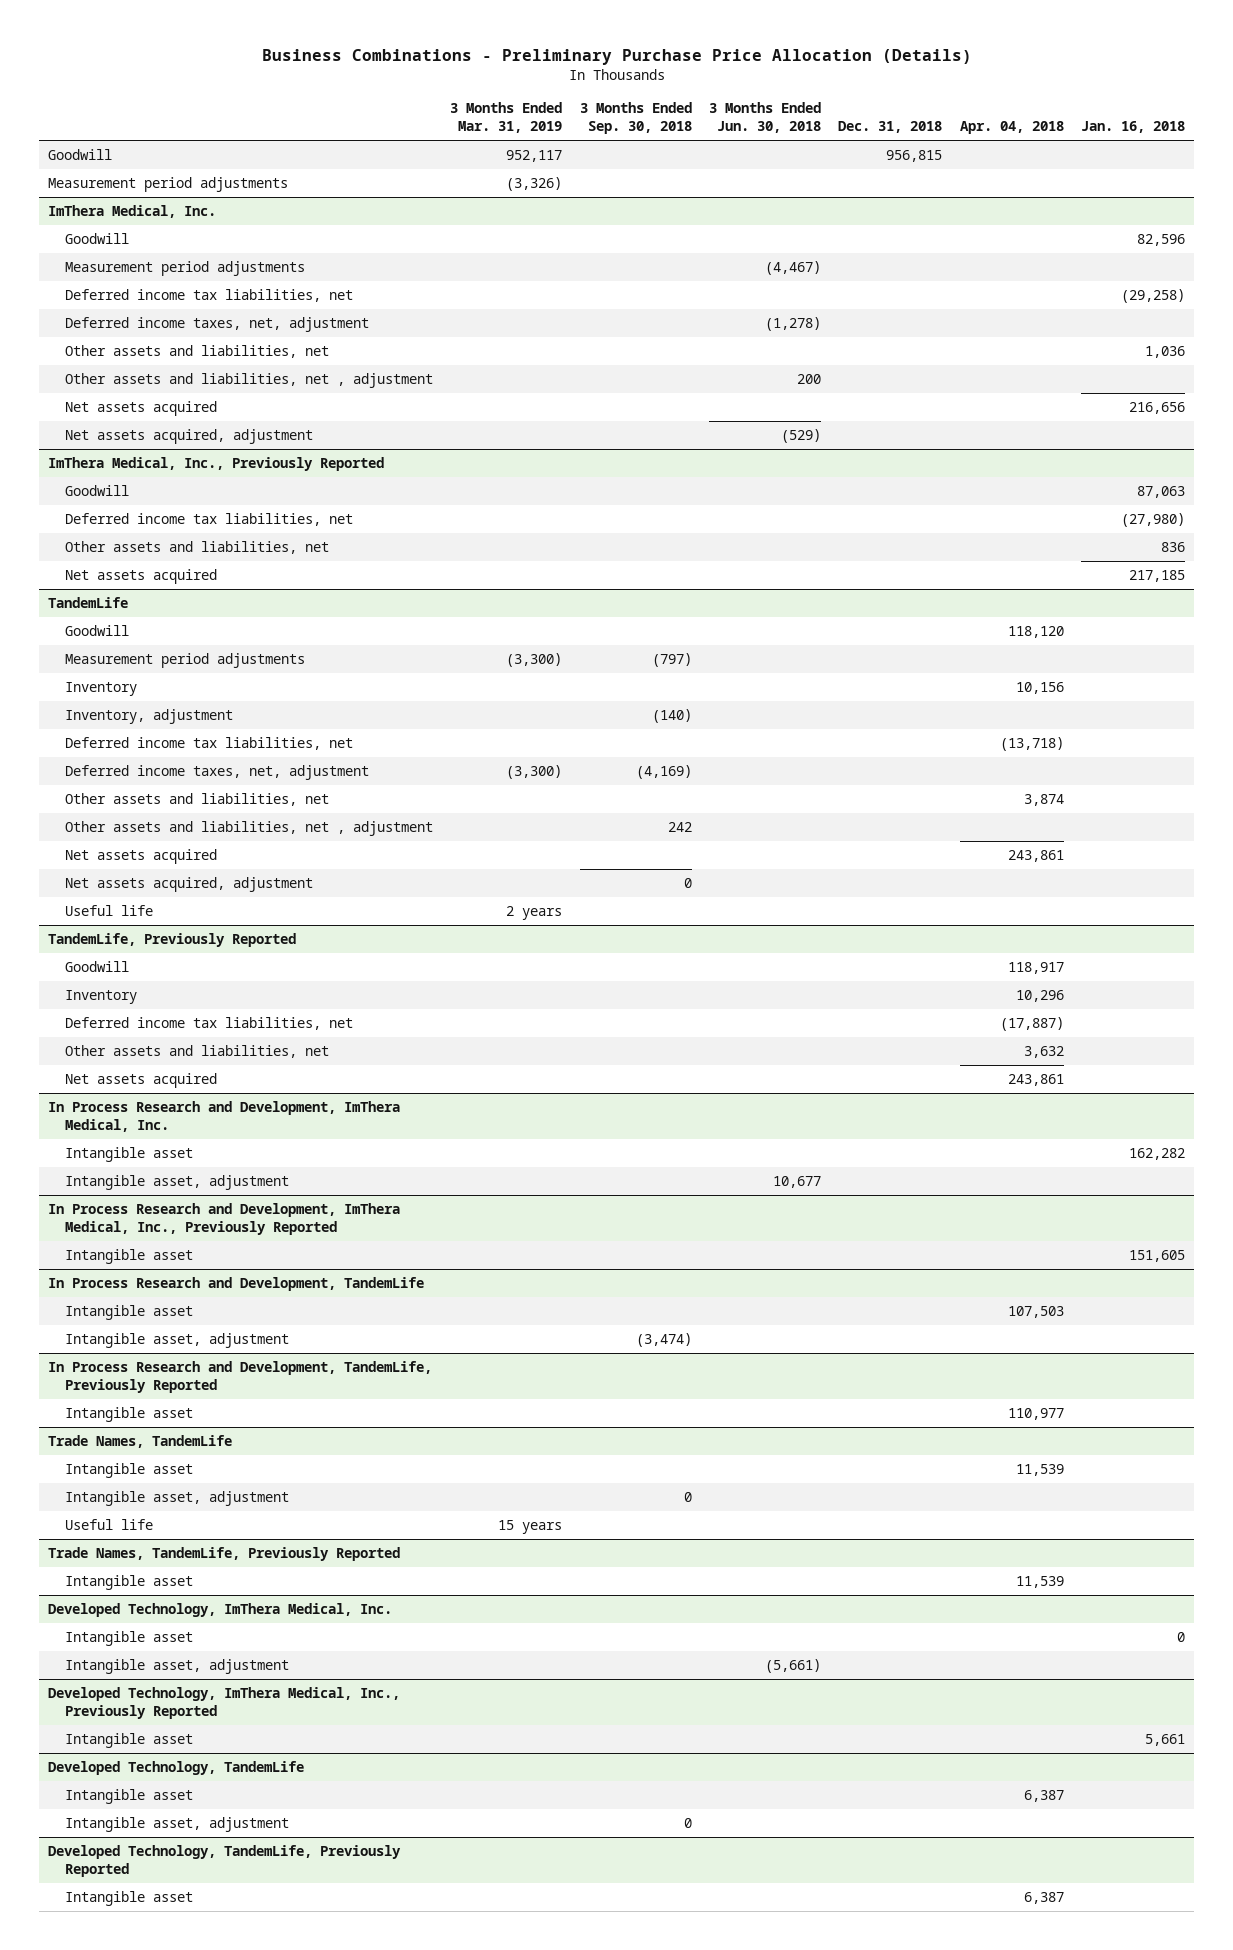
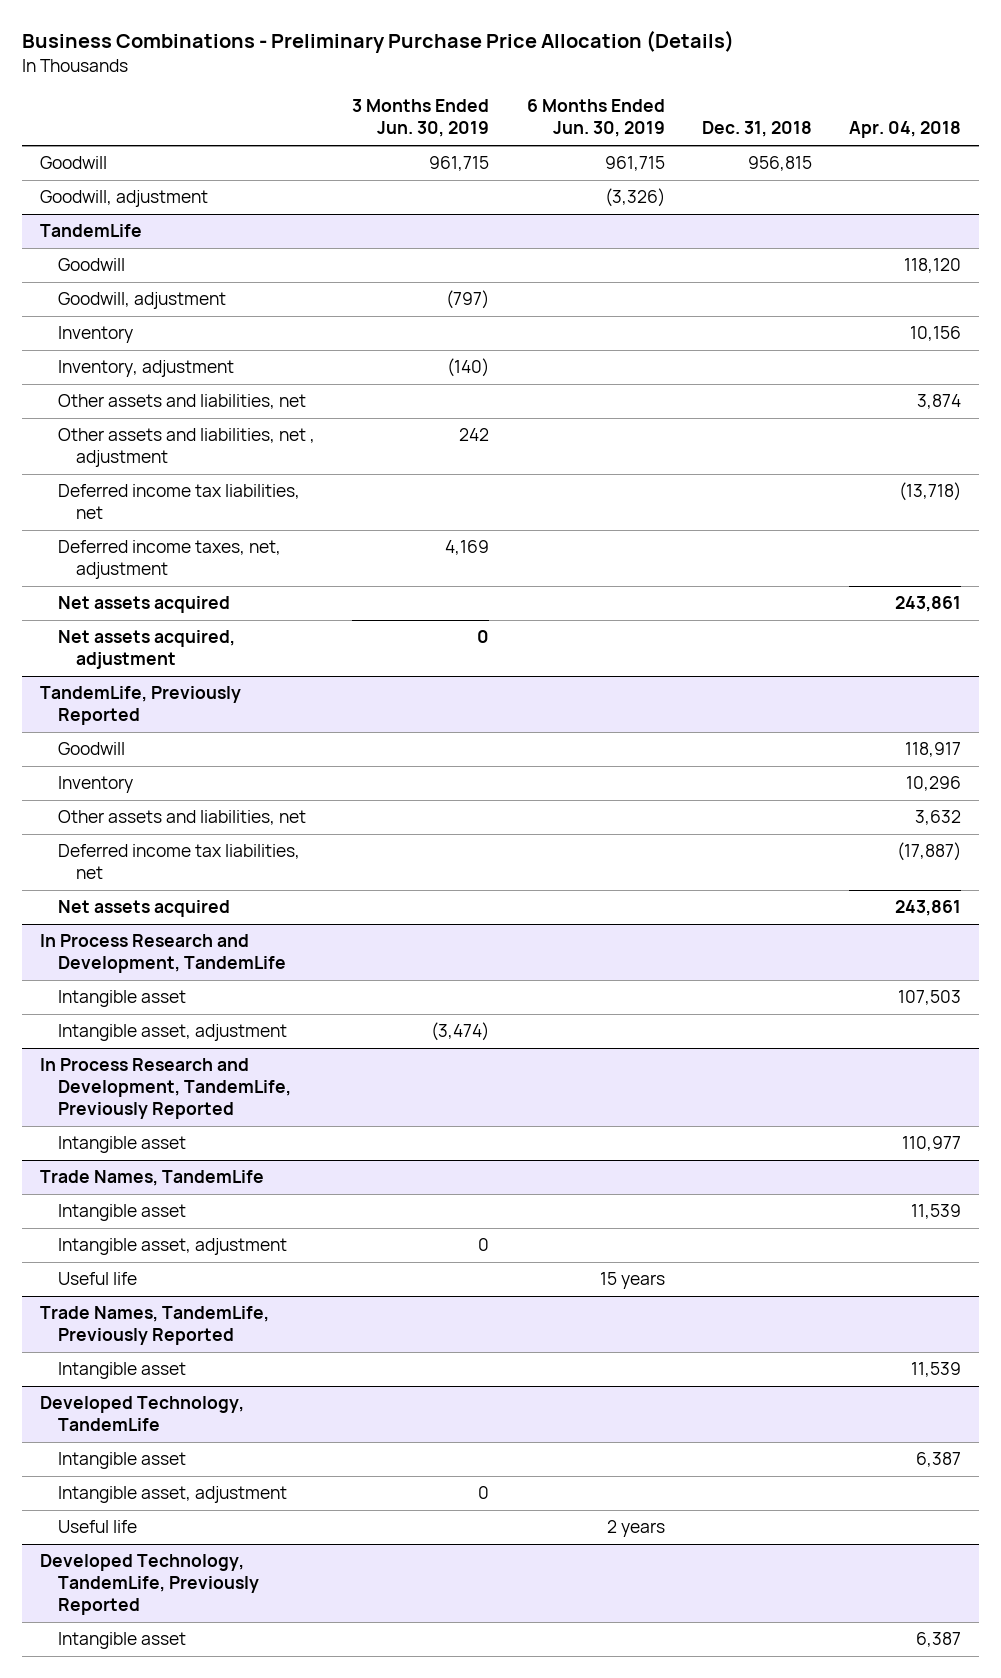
- | 3 Months Ended Mar. 31, 2019 | 3 Months Ended Sep. 30, 2018 | 3 Months Ended Jun. 30, 2018 | Dec. 31, 2018 | Apr. 04, 2018 | Jan. 16, 2018
+ | 3 Months Ended Jun. 30, 2019 | 6 Months Ended Jun. 30, 2019 | Dec. 31, 2018 | Apr. 04, 2018
- Measurement period adjustments | (3,326) | | | | |
- ImThera Medical, Inc.
- Goodwill | | | | | | 82,596
- Measurement period adjustments | | | (4,467) | | |
- Deferred income tax liabilities, net | | | | | | (29,258)
- Deferred income taxes, net, adjustment | | | (1,278) | | |
- Other assets and liabilities, net | | | | | | 1,036
- Other assets and liabilities, net , adjustment | | | 200 | | |
- Net assets acquired | | | | | | 216,656
- Net assets acquired, adjustment | | | (529) | | |
- ImThera Medical, Inc., Previously Reported
- Goodwill | | | | | | 87,063
- Deferred income tax liabilities, net | | | | | | (27,980)
- Other assets and liabilities, net | | | | | | 836
- Net assets acquired | | | | | | 217,185
+ Goodwill, adjustment | | (3,326) | |
@ TandemLife
- Measurement period adjustments | (3,300) | (797) | | | |
+ Goodwill, adjustment | (797) | | |
moved down: Deferred income tax liabilities, net | | | | (13,718)
moved down: Deferred income taxes, net, adjustment | 4,169 | | |
- Useful life | 2 years | | | | |
@ TandemLife, Previously Reported
moved down: Deferred income tax liabilities, net | | | | (17,887)
- In Process Research and Development, ImThera Medical, Inc.
- Intangible asset | | | | | | 162,282
- Intangible asset, adjustment | | | 10,677 | | |
- In Process Research and Development, ImThera Medical, Inc., Previously Reported
- Intangible asset | | | | | | 151,605
- Developed Technology, ImThera Medical, Inc.
- Intangible asset | | | | | | 0
- Intangible asset, adjustment | | | (5,661) | | |
- Developed Technology, ImThera Medical, Inc., Previously Reported
- Intangible asset | | | | | | 5,661
@ Developed Technology, TandemLife
+ Useful life | | 2 years | |

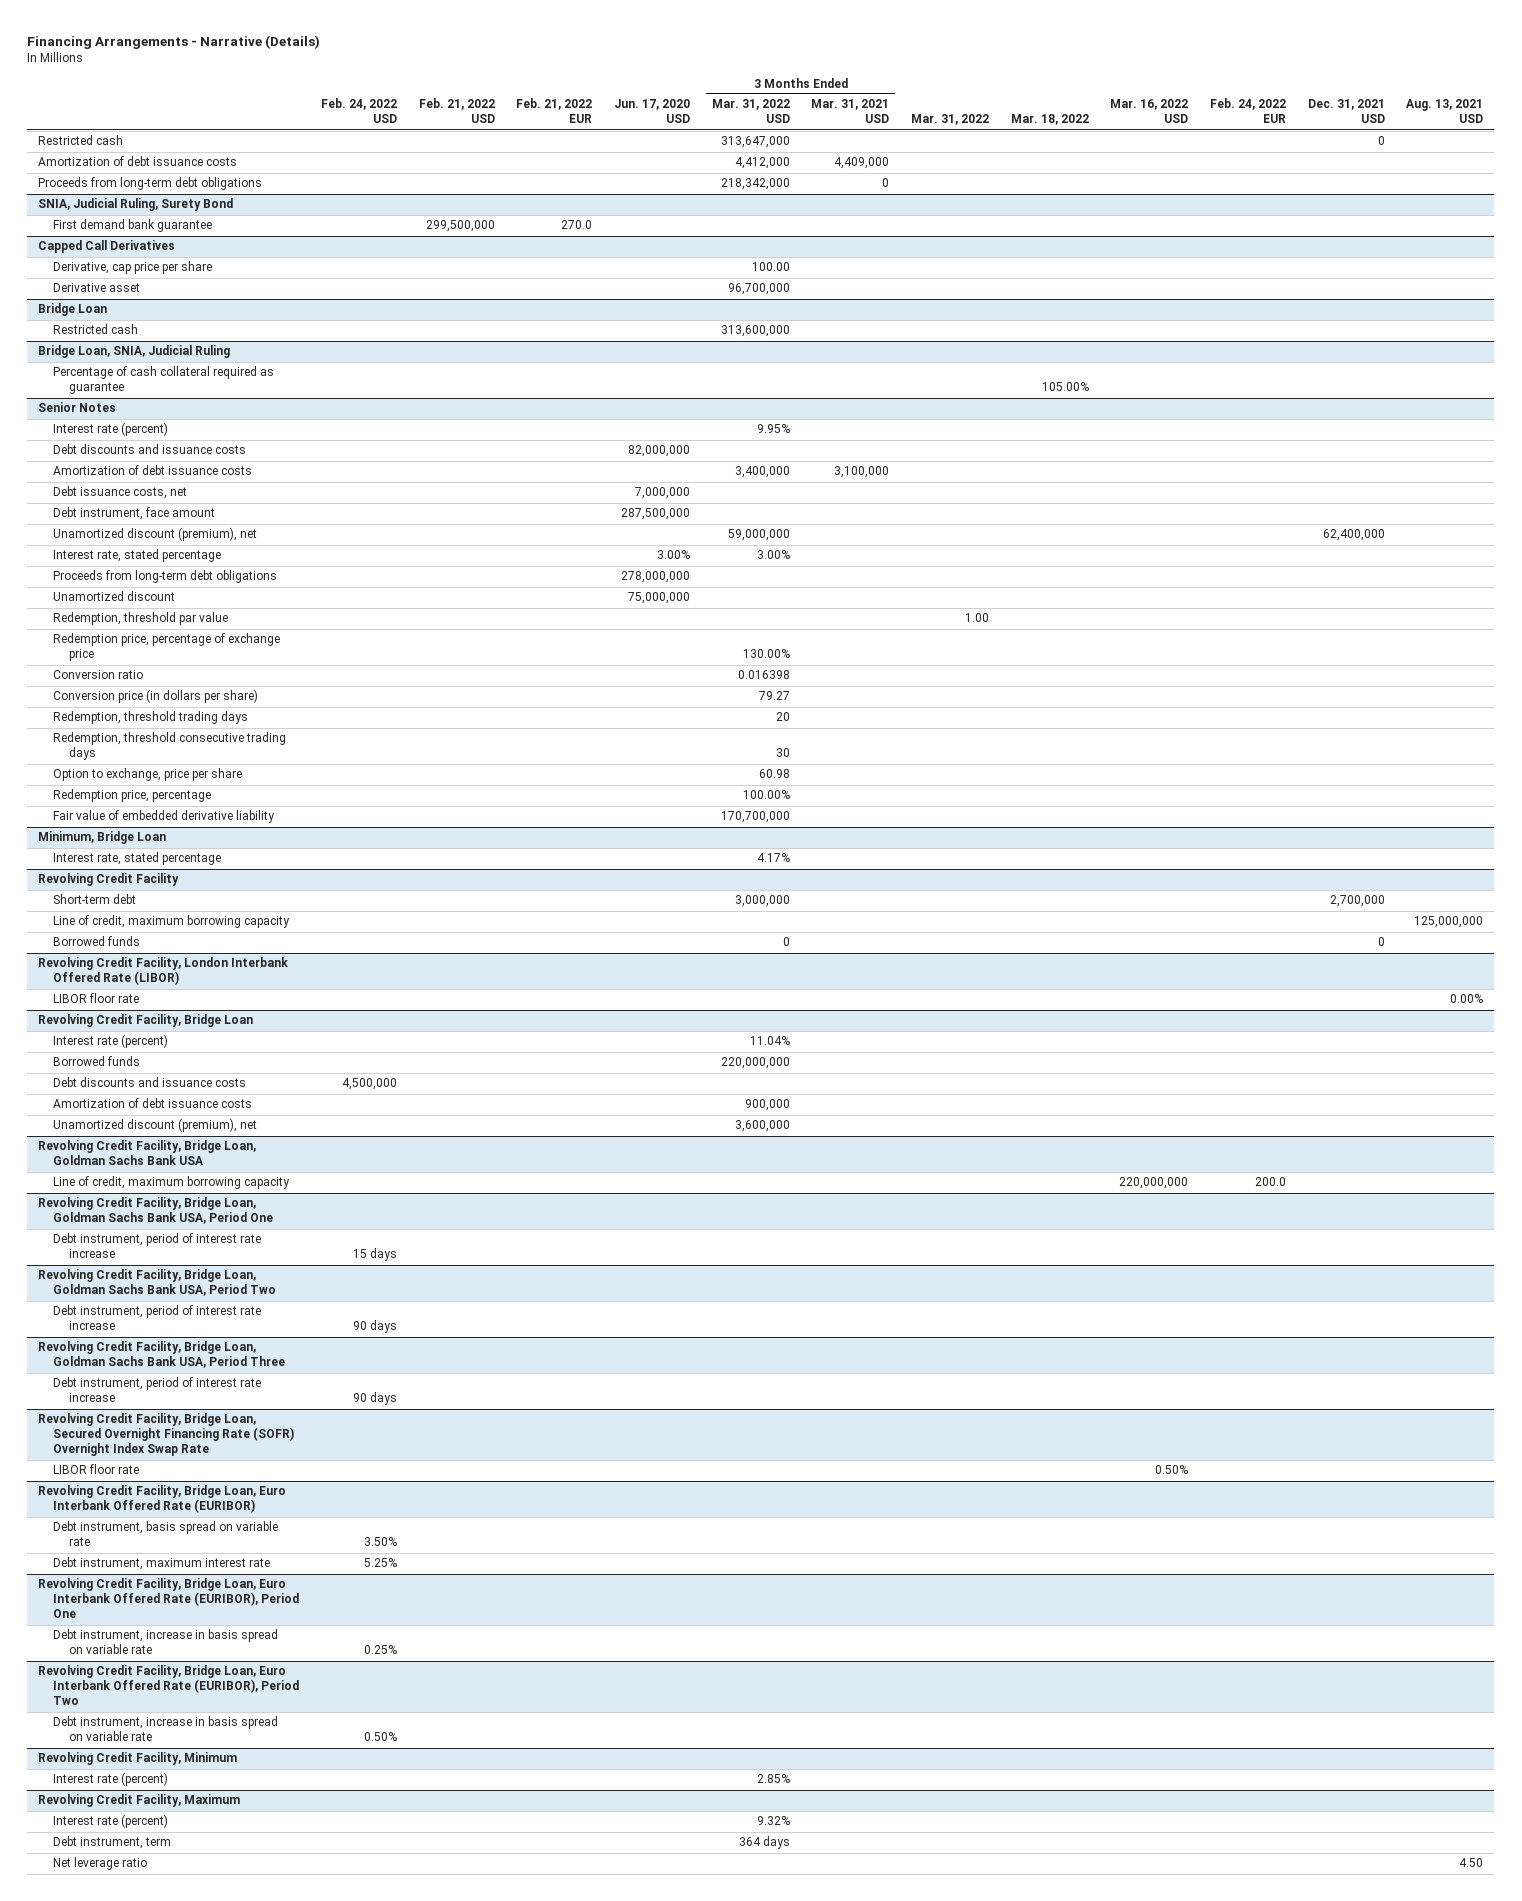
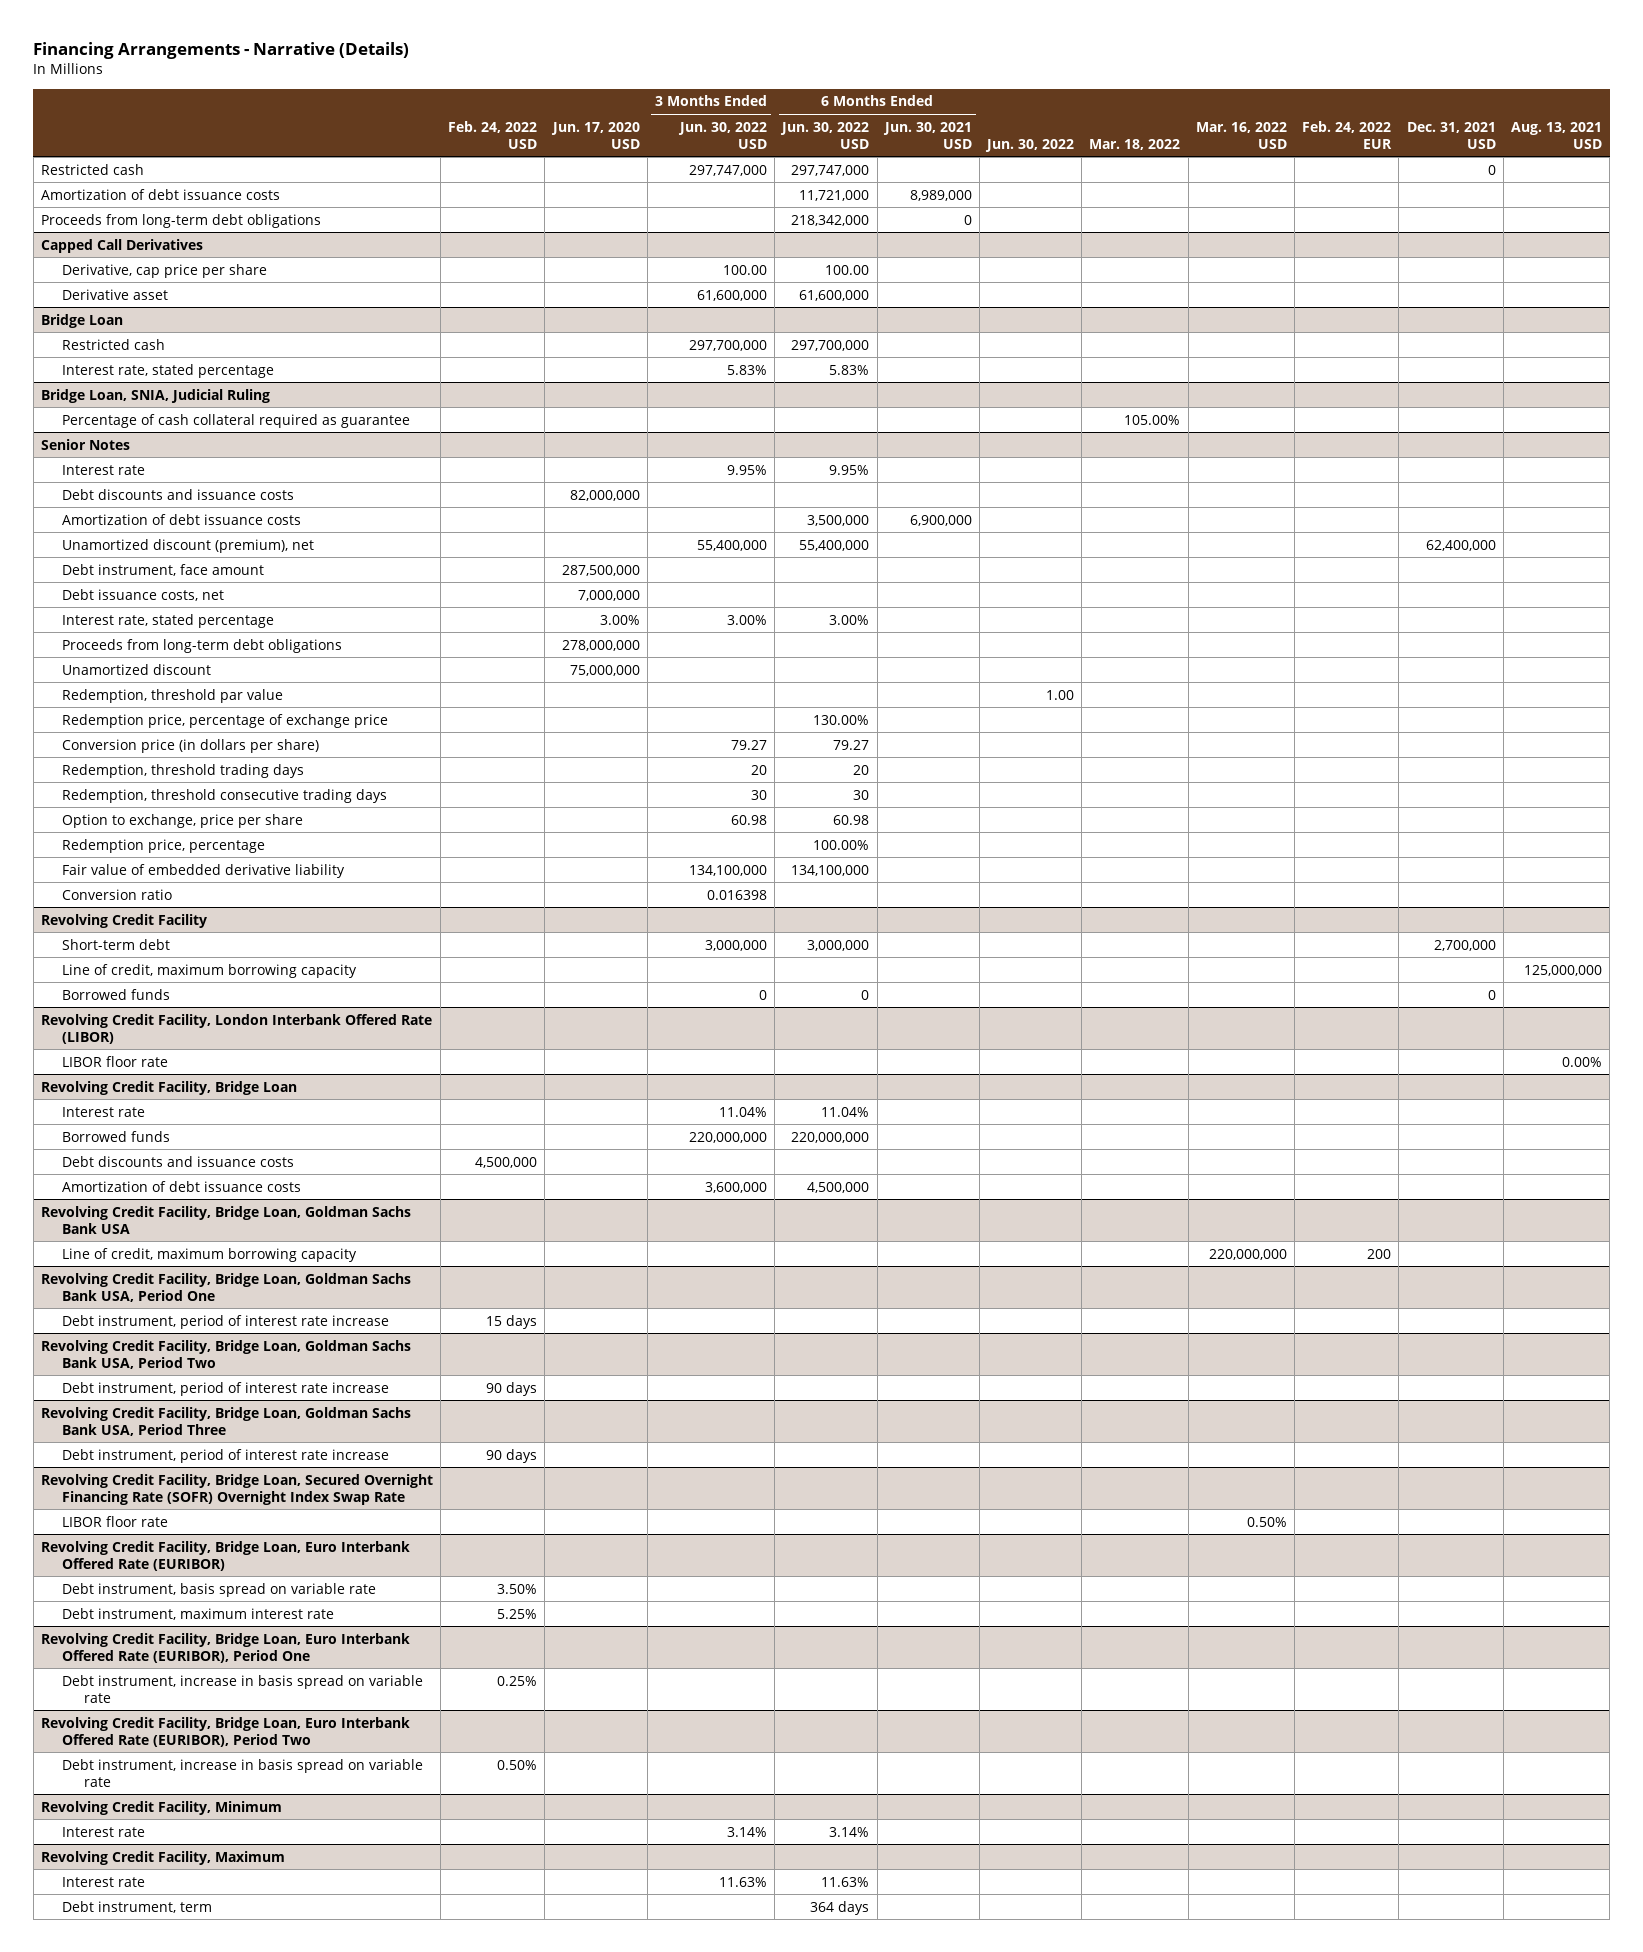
- | Feb. 24, 2022 USD | Feb. 21, 2022 USD | Feb. 21, 2022 EUR | Jun. 17, 2020 USD | 3 Months Ended Mar. 31, 2022 USD | 3 Months Ended Mar. 31, 2021 USD | Mar. 31, 2022 | Mar. 18, 2022 | Mar. 16, 2022 USD | Feb. 24, 2022 EUR | Dec. 31, 2021 USD | Aug. 13, 2021 USD
+ | Feb. 24, 2022 USD | Jun. 17, 2020 USD | 3 Months Ended Jun. 30, 2022 USD | 6 Months Ended Jun. 30, 2022 USD | 6 Months Ended Jun. 30, 2021 USD | Jun. 30, 2022 | Mar. 18, 2022 | Mar. 16, 2022 USD | Feb. 24, 2022 EUR | Dec. 31, 2021 USD | Aug. 13, 2021 USD
- SNIA, Judicial Ruling, Surety Bond
- First demand bank guarantee | | 299,500,000 | 270.0 | | | | | | | | |
@ Bridge Loan
+ Interest rate, stated percentage | | | 5.83% | 5.83% | | | | | | |
@ Senior Notes
- Interest rate (percent) | | | | | 9.95% | | | | | | |
+ Interest rate | | | 9.95% | 9.95% | | | | | | |
moved down: Debt instrument, face amount | | 287,500,000 | | | | | | | | |
moved down: Debt issuance costs, net | | 7,000,000 | | | | | | | | |
- Minimum, Bridge Loan
- Interest rate, stated percentage | | | | | 4.17% | | | | | | |
@ Senior Notes
moved down: Conversion ratio | | | 0.016398 | | | | | | | |
@ Revolving Credit Facility, Bridge Loan
- Interest rate (percent) | | | | | 11.04% | | | | | | |
+ Interest rate | | | 11.04% | 11.04% | | | | | | |
- Unamortized discount (premium), net | | | | | 3,600,000 | | | | | | |
@ Revolving Credit Facility, Bridge Loan, Goldman Sachs Bank USA
- Line of credit, maximum borrowing capacity | | | | | | | | | 220,000,000 | 200.0 | |
+ Line of credit, maximum borrowing capacity | | | | | | | | 220,000,000 | 200 | |
@ Revolving Credit Facility, Minimum
- Interest rate (percent) | | | | | 2.85% | | | | | | |
+ Interest rate | | | 3.14% | 3.14% | | | | | | |
@ Revolving Credit Facility, Maximum
- Interest rate (percent) | | | | | 9.32% | | | | | | |
+ Interest rate | | | 11.63% | 11.63% | | | | | | |
- Net leverage ratio | | | | | | | | | | | | 4.50

